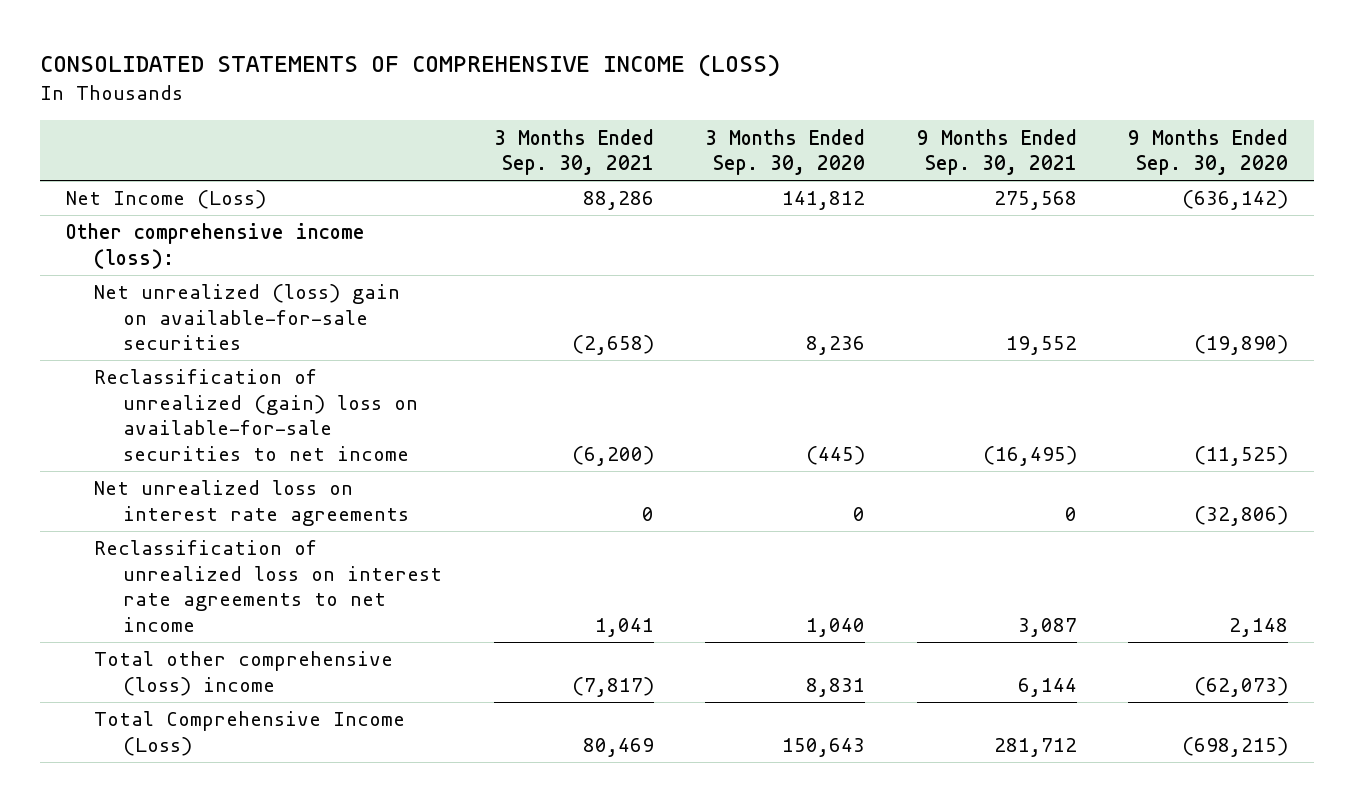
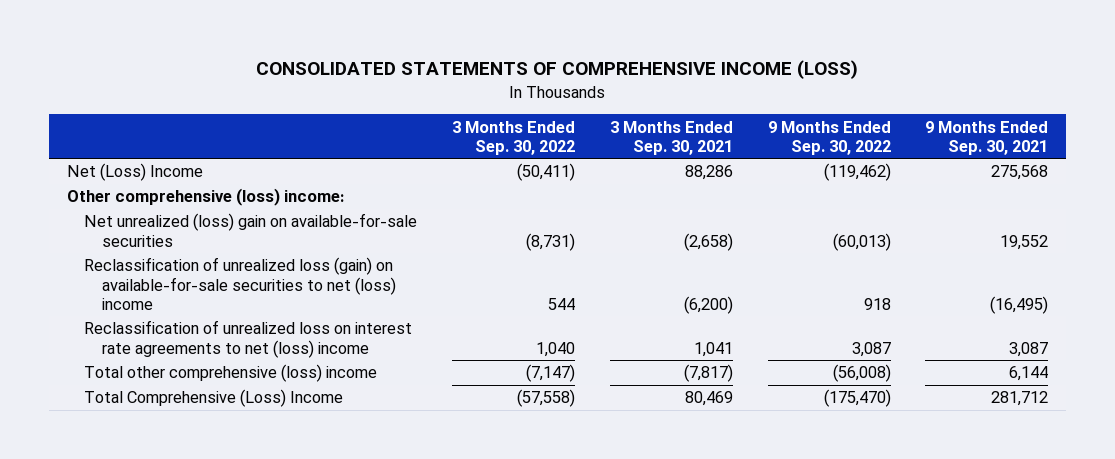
- | 3 Months Ended Sep. 30, 2021 | 3 Months Ended Sep. 30, 2020 | 9 Months Ended Sep. 30, 2021 | 9 Months Ended Sep. 30, 2020
+ | 3 Months Ended Sep. 30, 2022 | 3 Months Ended Sep. 30, 2021 | 9 Months Ended Sep. 30, 2022 | 9 Months Ended Sep. 30, 2021
- Net Income (Loss) | 88,286 | 141,812 | 275,568 | (636,142)
- Other comprehensive income (loss):
+ Net (Loss) Income | (50,411) | 88,286 | (119,462) | 275,568
+ Other comprehensive (loss) income:
- Reclassification of unrealized (gain) loss on available-for-sale securities to net income | (6,200) | (445) | (16,495) | (11,525)
- Net unrealized loss on interest rate agreements | 0 | 0 | 0 | (32,806)
- Reclassification of unrealized loss on interest rate agreements to net income | 1,041 | 1,040 | 3,087 | 2,148
+ Reclassification of unrealized loss (gain) on available-for-sale securities to net (loss) income | 544 | (6,200) | 918 | (16,495)
+ Reclassification of unrealized loss on interest rate agreements to net (loss) income | 1,040 | 1,041 | 3,087 | 3,087
- Total Comprehensive Income (Loss) | 80,469 | 150,643 | 281,712 | (698,215)
+ Total Comprehensive (Loss) Income | (57,558) | 80,469 | (175,470) | 281,712

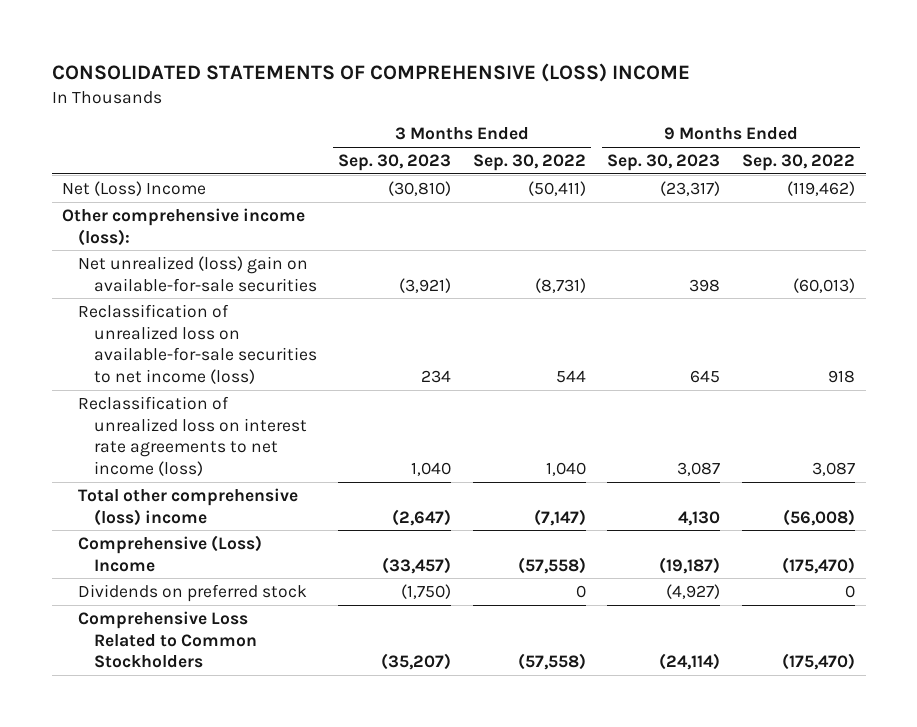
- CONSOLIDATED STATEMENTS OF COMPREHENSIVE INCOME (LOSS)
+ CONSOLIDATED STATEMENTS OF COMPREHENSIVE (LOSS) INCOME
- | 3 Months Ended Sep. 30, 2022 | 3 Months Ended Sep. 30, 2021 | 9 Months Ended Sep. 30, 2022 | 9 Months Ended Sep. 30, 2021
+ | 3 Months Ended Sep. 30, 2023 | 3 Months Ended Sep. 30, 2022 | 9 Months Ended Sep. 30, 2023 | 9 Months Ended Sep. 30, 2022
- Other comprehensive (loss) income:
+ Other comprehensive income (loss):
- Reclassification of unrealized loss (gain) on available-for-sale securities to net (loss) income | 544 | (6,200) | 918 | (16,495)
- Reclassification of unrealized loss on interest rate agreements to net (loss) income | 1,040 | 1,041 | 3,087 | 3,087
+ Reclassification of unrealized loss on available-for-sale securities to net income (loss) | 234 | 544 | 645 | 918
+ Reclassification of unrealized loss on interest rate agreements to net income (loss) | 1,040 | 1,040 | 3,087 | 3,087
- Total Comprehensive (Loss) Income | (57,558) | 80,469 | (175,470) | 281,712
+ Comprehensive (Loss) Income | (33,457) | (57,558) | (19,187) | (175,470)
+ Dividends on preferred stock | (1,750) | 0 | (4,927) | 0
+ Comprehensive Loss Related to Common Stockholders | (35,207) | (57,558) | (24,114) | (175,470)

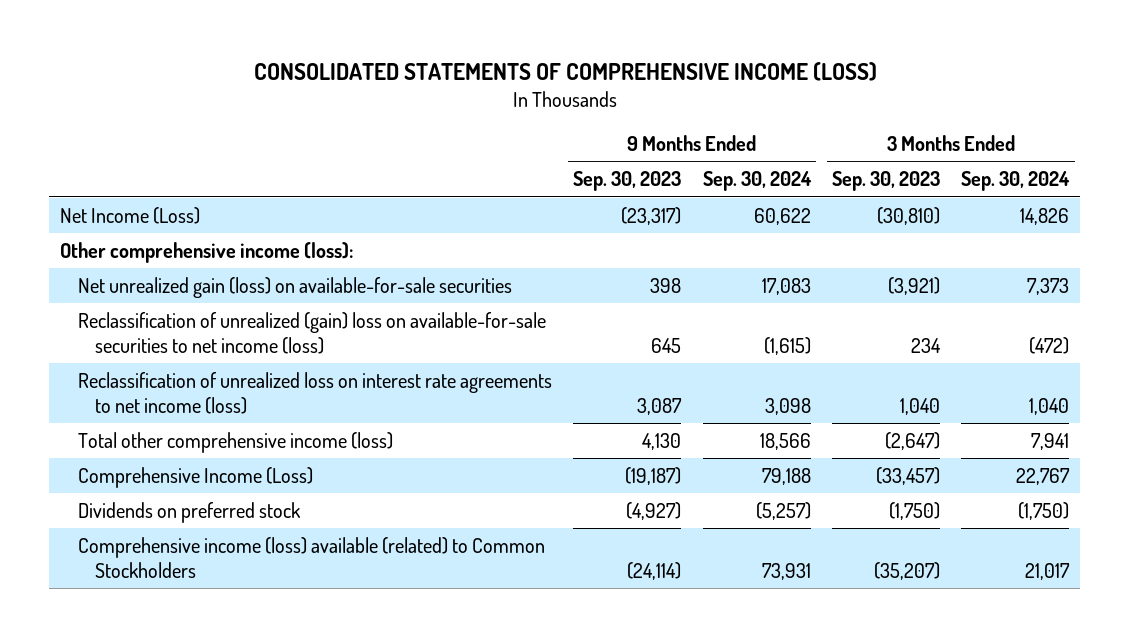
- CONSOLIDATED STATEMENTS OF COMPREHENSIVE (LOSS) INCOME
+ CONSOLIDATED STATEMENTS OF COMPREHENSIVE INCOME (LOSS)
- | 3 Months Ended Sep. 30, 2023 | 3 Months Ended Sep. 30, 2022 | 9 Months Ended Sep. 30, 2023 | 9 Months Ended Sep. 30, 2022
+ | 9 Months Ended Sep. 30, 2023 | 9 Months Ended Sep. 30, 2024 | 3 Months Ended Sep. 30, 2023 | 3 Months Ended Sep. 30, 2024
- Net (Loss) Income | (30,810) | (50,411) | (23,317) | (119,462)
+ Net Income (Loss) | (23,317) | 60,622 | (30,810) | 14,826
- Net unrealized (loss) gain on available-for-sale securities | (3,921) | (8,731) | 398 | (60,013)
- Reclassification of unrealized loss on available-for-sale securities to net income (loss) | 234 | 544 | 645 | 918
+ Net unrealized gain (loss) on available-for-sale securities | 398 | 17,083 | (3,921) | 7,373
+ Reclassification of unrealized (gain) loss on available-for-sale securities to net income (loss) | 645 | (1,615) | 234 | (472)
- Total other comprehensive (loss) income | (2,647) | (7,147) | 4,130 | (56,008)
- Comprehensive (Loss) Income | (33,457) | (57,558) | (19,187) | (175,470)
+ Total other comprehensive income (loss) | 4,130 | 18,566 | (2,647) | 7,941
+ Comprehensive Income (Loss) | (19,187) | 79,188 | (33,457) | 22,767
- Comprehensive Loss Related to Common Stockholders | (35,207) | (57,558) | (24,114) | (175,470)
+ Comprehensive income (loss) available (related) to Common Stockholders | (24,114) | 73,931 | (35,207) | 21,017

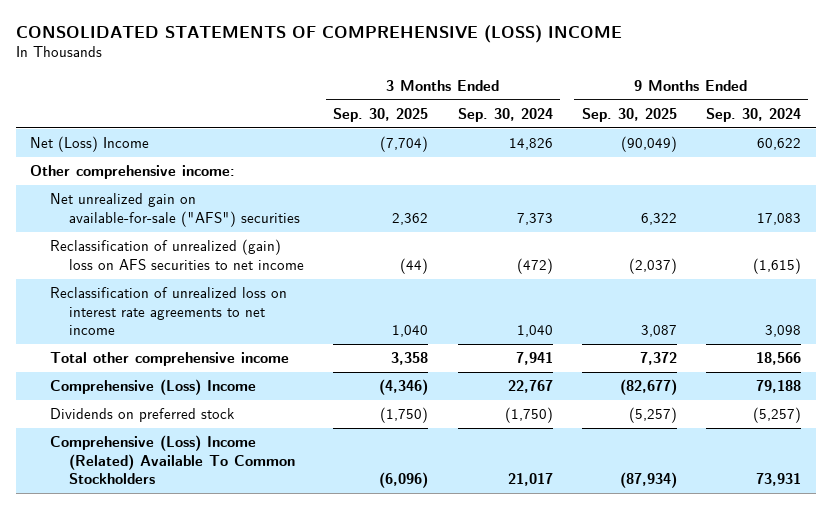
- CONSOLIDATED STATEMENTS OF COMPREHENSIVE INCOME (LOSS)
+ CONSOLIDATED STATEMENTS OF COMPREHENSIVE (LOSS) INCOME
- | 9 Months Ended Sep. 30, 2023 | 9 Months Ended Sep. 30, 2024 | 3 Months Ended Sep. 30, 2023 | 3 Months Ended Sep. 30, 2024
+ | 3 Months Ended Sep. 30, 2025 | 3 Months Ended Sep. 30, 2024 | 9 Months Ended Sep. 30, 2025 | 9 Months Ended Sep. 30, 2024
- Net Income (Loss) | (23,317) | 60,622 | (30,810) | 14,826
- Other comprehensive income (loss):
- Net unrealized gain (loss) on available-for-sale securities | 398 | 17,083 | (3,921) | 7,373
- Reclassification of unrealized (gain) loss on available-for-sale securities to net income (loss) | 645 | (1,615) | 234 | (472)
- Reclassification of unrealized loss on interest rate agreements to net income (loss) | 3,087 | 3,098 | 1,040 | 1,040
- Total other comprehensive income (loss) | 4,130 | 18,566 | (2,647) | 7,941
- Comprehensive Income (Loss) | (19,187) | 79,188 | (33,457) | 22,767
+ Net (Loss) Income | (7,704) | 14,826 | (90,049) | 60,622
+ Other comprehensive income:
+ Net unrealized gain on available-for-sale ("AFS") securities | 2,362 | 7,373 | 6,322 | 17,083
+ Reclassification of unrealized (gain) loss on AFS securities to net income | (44) | (472) | (2,037) | (1,615)
+ Reclassification of unrealized loss on interest rate agreements to net income | 1,040 | 1,040 | 3,087 | 3,098
+ Total other comprehensive income | 3,358 | 7,941 | 7,372 | 18,566
+ Comprehensive (Loss) Income | (4,346) | 22,767 | (82,677) | 79,188
- Comprehensive income (loss) available (related) to Common Stockholders | (24,114) | 73,931 | (35,207) | 21,017
+ Comprehensive (Loss) Income (Related) Available To Common Stockholders | (6,096) | 21,017 | (87,934) | 73,931

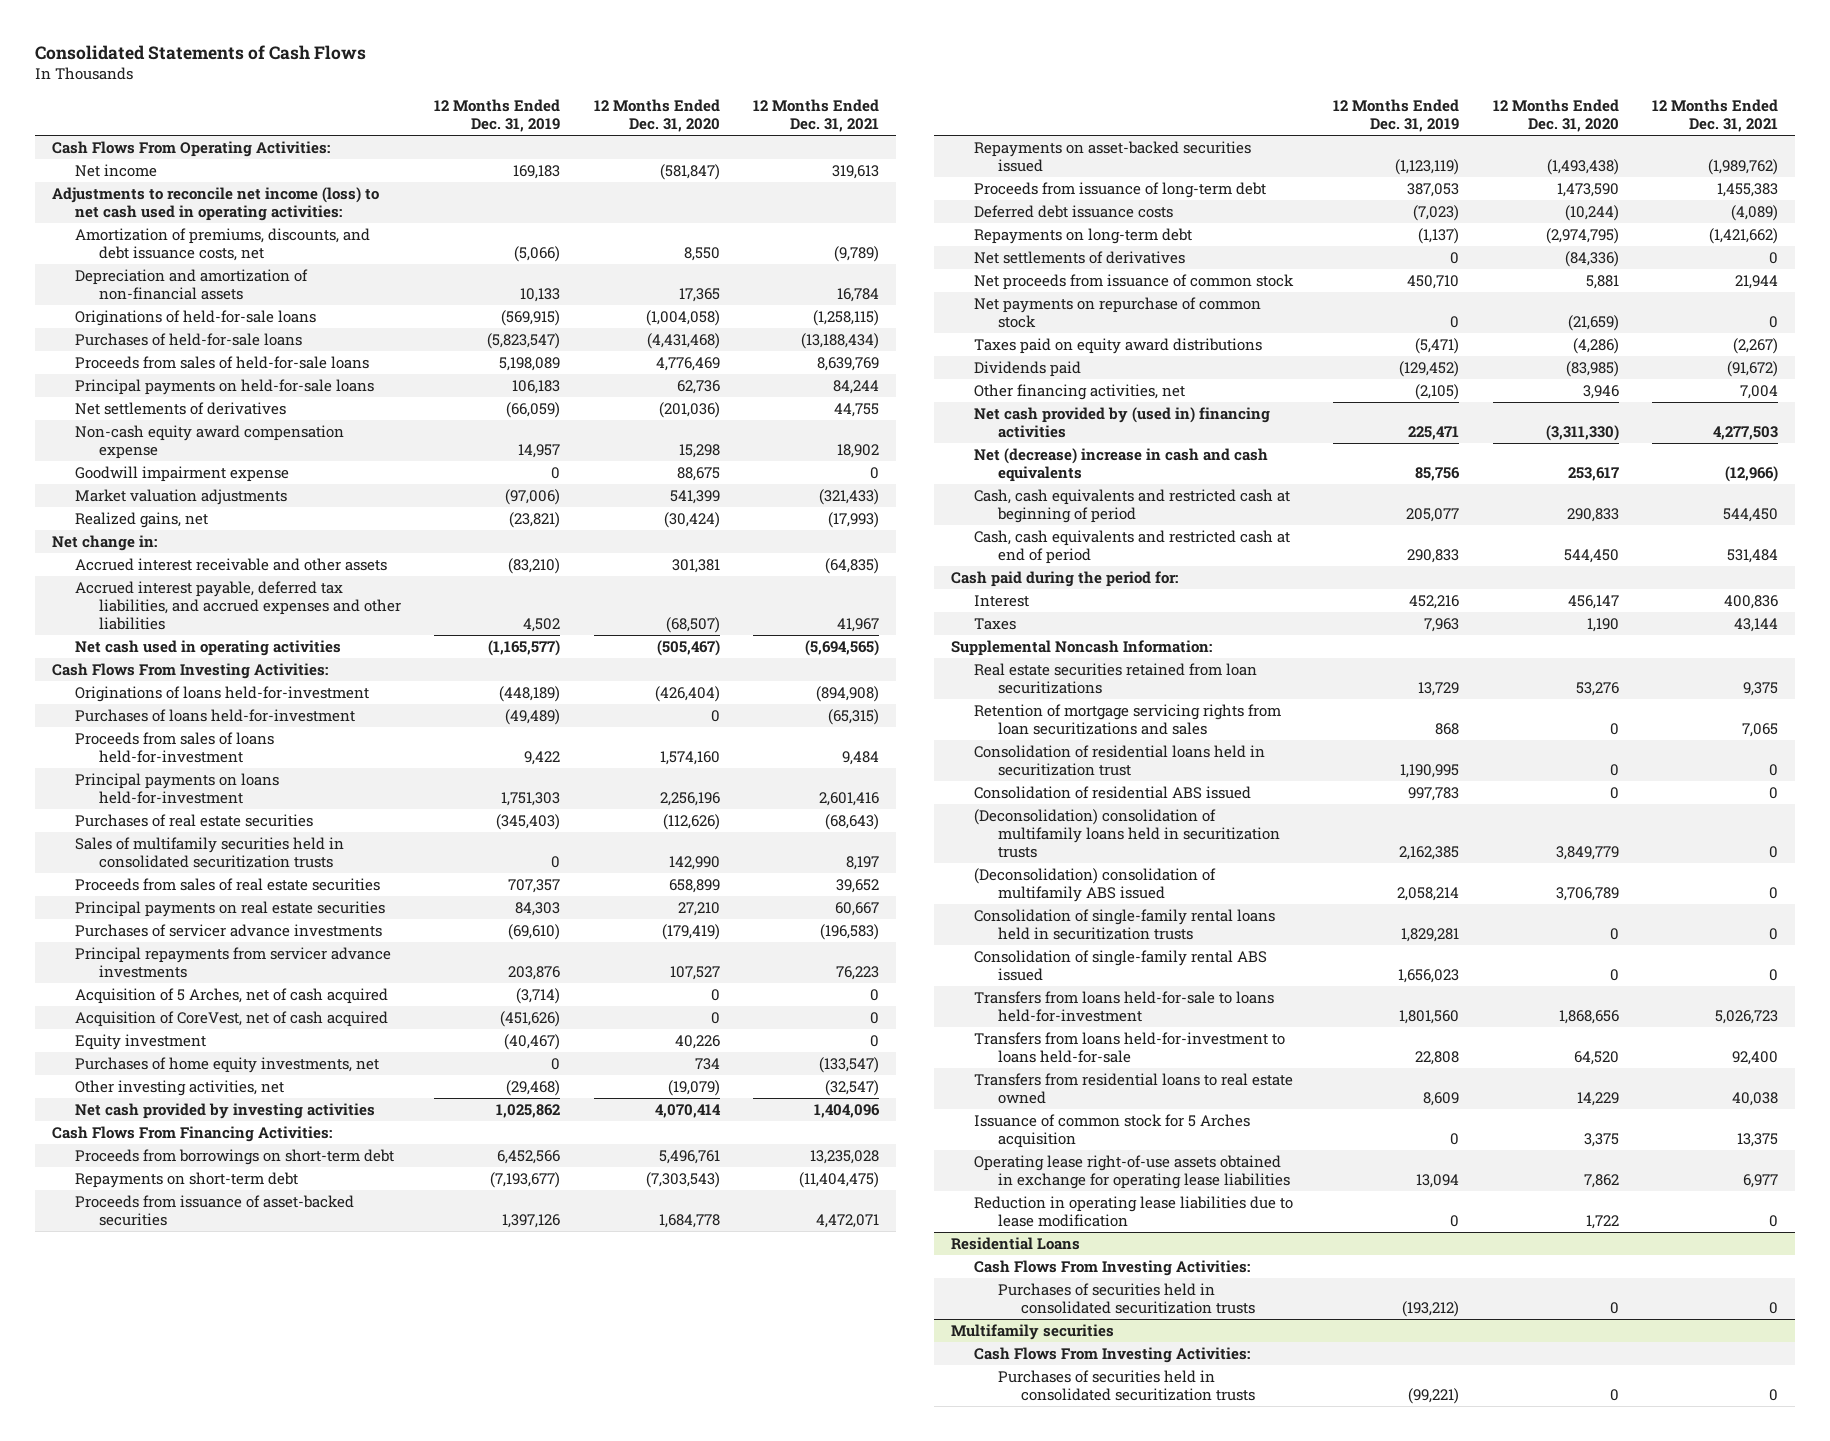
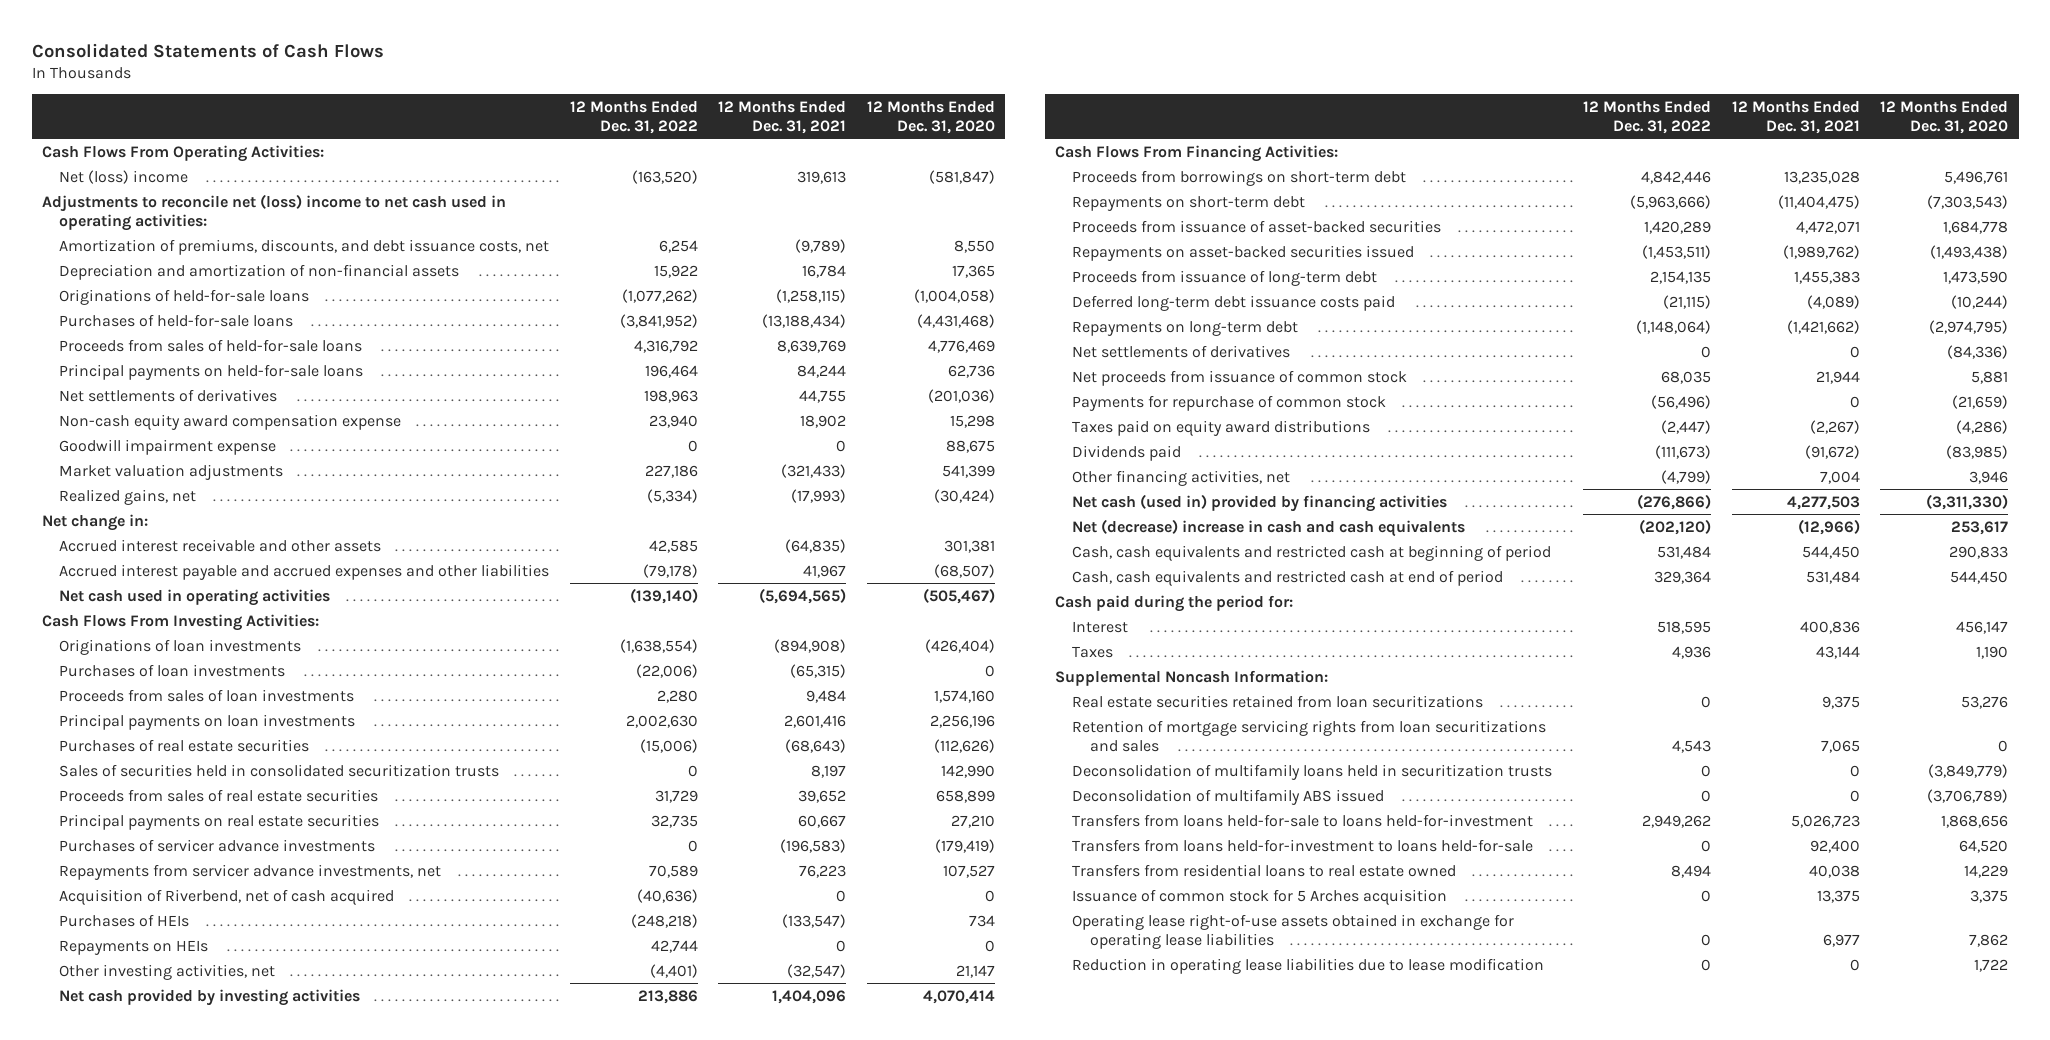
- | 12 Months Ended Dec. 31, 2019 | 12 Months Ended Dec. 31, 2020 | 12 Months Ended Dec. 31, 2021
+ | 12 Months Ended Dec. 31, 2022 | 12 Months Ended Dec. 31, 2021 | 12 Months Ended Dec. 31, 2020
- Net income | 169,183 | (581,847) | 319,613
- Adjustments to reconcile net income (loss) to net cash used in operating activities:
+ Net (loss) income | (163,520) | 319,613 | (581,847)
+ Adjustments to reconcile net (loss) income to net cash used in operating activities:
- Accrued interest payable, deferred tax liabilities, and accrued expenses and other liabilities | 4,502 | (68,507) | 41,967
+ Accrued interest payable and accrued expenses and other liabilities | (79,178) | 41,967 | (68,507)
- Originations of loans held-for-investment | (448,189) | (426,404) | (894,908)
- Purchases of loans held-for-investment | (49,489) | 0 | (65,315)
- Proceeds from sales of loans held-for-investment | 9,422 | 1,574,160 | 9,484
- Principal payments on loans held-for-investment | 1,751,303 | 2,256,196 | 2,601,416
+ Originations of loan investments | (1,638,554) | (894,908) | (426,404)
+ Purchases of loan investments | (22,006) | (65,315) | 0
+ Proceeds from sales of loan investments | 2,280 | 9,484 | 1,574,160
+ Principal payments on loan investments | 2,002,630 | 2,601,416 | 2,256,196
- Sales of multifamily securities held in consolidated securitization trusts | 0 | 142,990 | 8,197
+ Sales of securities held in consolidated securitization trusts | 0 | 8,197 | 142,990
- Principal repayments from servicer advance investments | 203,876 | 107,527 | 76,223
- Acquisition of 5 Arches, net of cash acquired | (3,714) | 0 | 0
- Acquisition of CoreVest, net of cash acquired | (451,626) | 0 | 0
- Equity investment | (40,467) | 40,226 | 0
- Purchases of home equity investments, net | 0 | 734 | (133,547)
- Other investing activities, net | (29,468) | (19,079) | (32,547)
+ Repayments from servicer advance investments, net | 70,589 | 76,223 | 107,527
+ Acquisition of Riverbend, net of cash acquired | (40,636) | 0 | 0
+ Purchases of HEIs | (248,218) | (133,547) | 734
+ Repayments on HEIs | 42,744 | 0 | 0
+ Other investing activities, net | (4,401) | (32,547) | 21,147
- Deferred debt issuance costs | (7,023) | (10,244) | (4,089)
+ Deferred long-term debt issuance costs paid | (21,115) | (4,089) | (10,244)
- Net payments on repurchase of common stock | 0 | (21,659) | 0
+ Payments for repurchase of common stock | (56,496) | 0 | (21,659)
- Net cash provided by (used in) financing activities | 225,471 | (3,311,330) | 4,277,503
+ Net cash (used in) provided by financing activities | (276,866) | 4,277,503 | (3,311,330)
- Consolidation of residential loans held in securitization trust | 1,190,995 | 0 | 0
- Consolidation of residential ABS issued | 997,783 | 0 | 0
- (Deconsolidation) consolidation of multifamily loans held in securitization trusts | 2,162,385 | 3,849,779 | 0
- (Deconsolidation) consolidation of multifamily ABS issued | 2,058,214 | 3,706,789 | 0
- Consolidation of single-family rental loans held in securitization trusts | 1,829,281 | 0 | 0
- Consolidation of single-family rental ABS issued | 1,656,023 | 0 | 0
+ Deconsolidation of multifamily loans held in securitization trusts | 0 | 0 | (3,849,779)
+ Deconsolidation of multifamily ABS issued | 0 | 0 | (3,706,789)
- Residential Loans
- Cash Flows From Investing Activities:
- Purchases of securities held in consolidated securitization trusts | (193,212) | 0 | 0
- Multifamily securities
- Cash Flows From Investing Activities:
- Purchases of securities held in consolidated securitization trusts | (99,221) | 0 | 0

